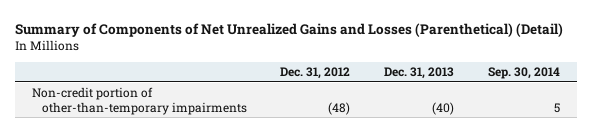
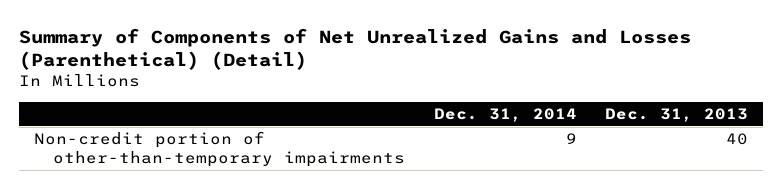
- | Dec. 31, 2012 | Dec. 31, 2013 | Sep. 30, 2014
+ | Dec. 31, 2014 | Dec. 31, 2013
- Non-credit portion of other-than-temporary impairments | (48) | (40) | 5
+ Non-credit portion of other-than-temporary impairments | 9 | 40

